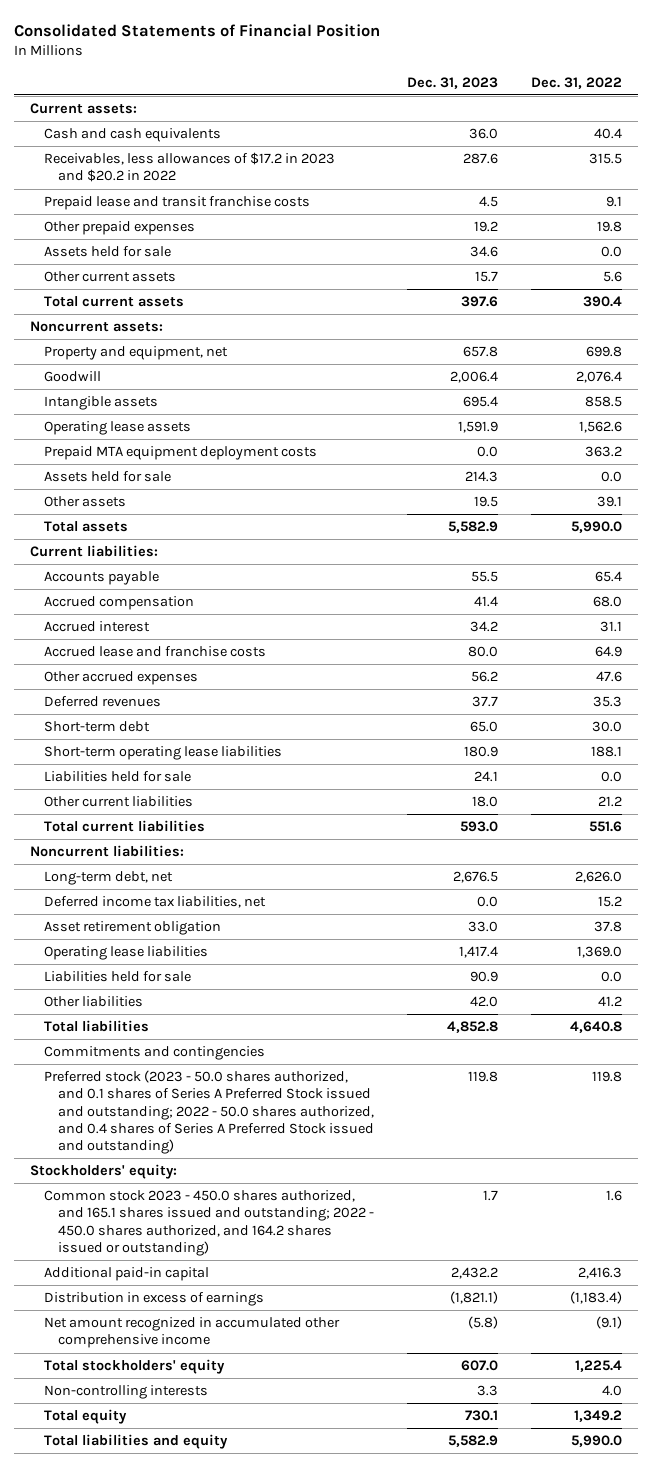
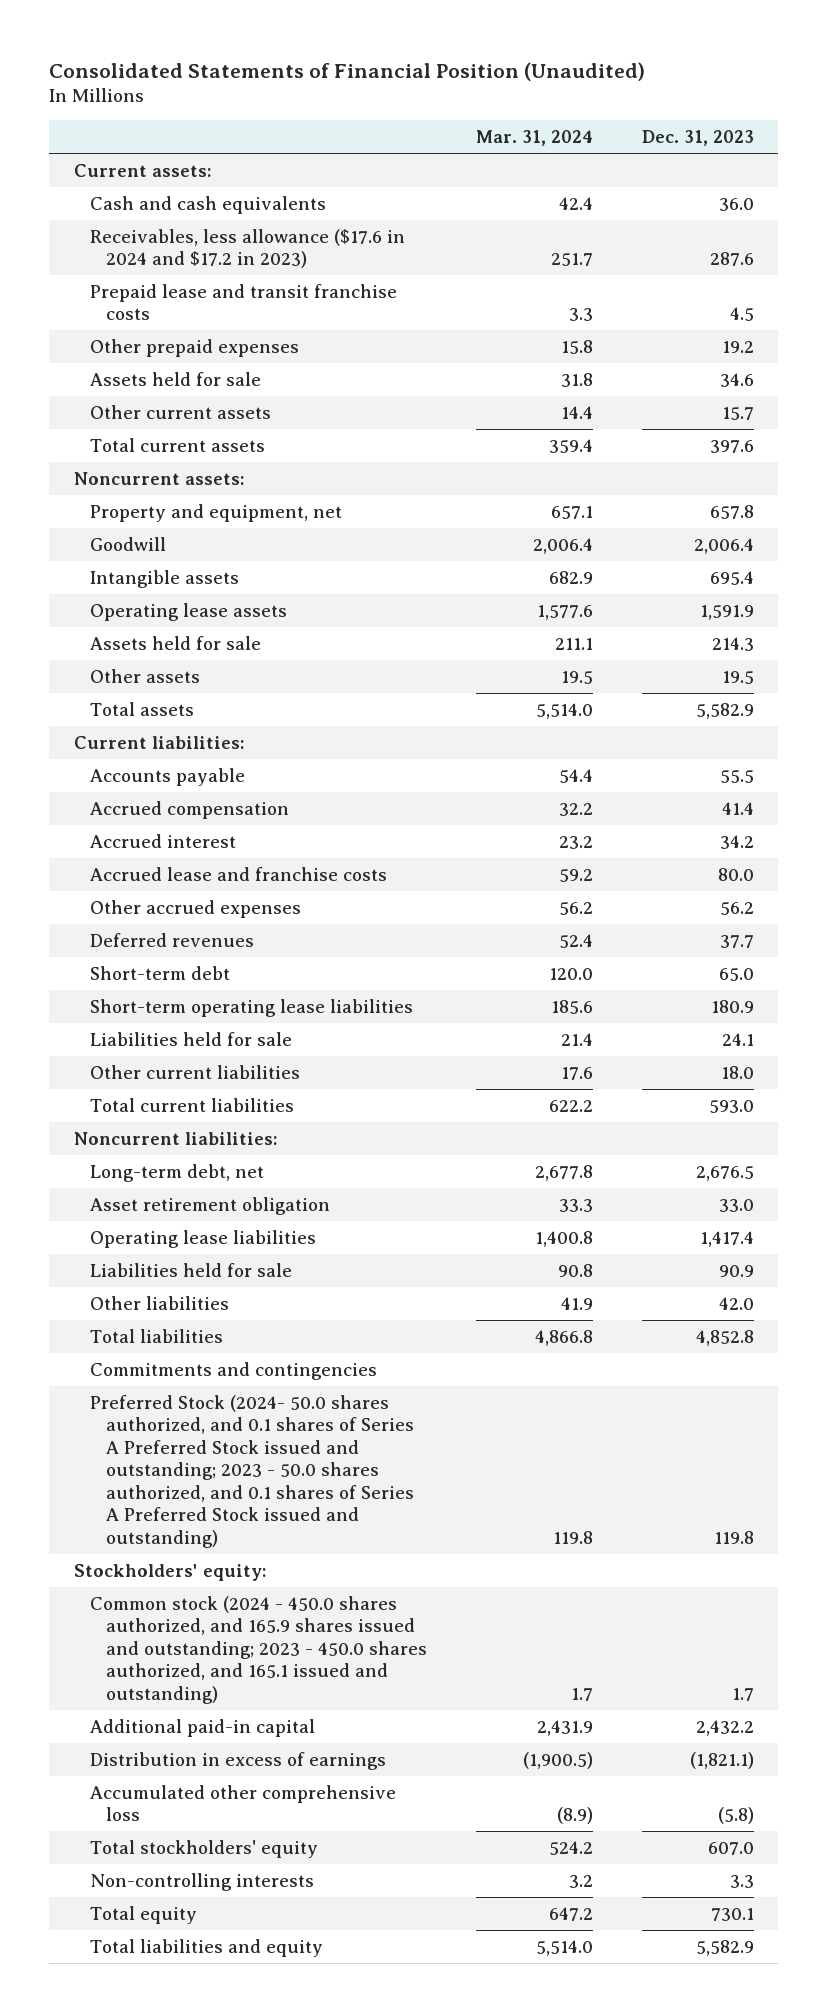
- Consolidated Statements of Financial Position
+ Consolidated Statements of Financial Position (Unaudited)
- | Dec. 31, 2023 | Dec. 31, 2022
+ | Mar. 31, 2024 | Dec. 31, 2023
- Receivables, less allowances of $17.2 in 2023 and $20.2 in 2022 | 287.6 | 315.5
+ Receivables, less allowance ($17.6 in 2024 and $17.2 in 2023) | 251.7 | 287.6
- Prepaid MTA equipment deployment costs | 0.0 | 363.2
- Deferred income tax liabilities, net | 0.0 | 15.2
- Preferred stock (2023 - 50.0 shares authorized, and 0.1 shares of Series A Preferred Stock issued and outstanding; 2022 - 50.0 shares authorized, and 0.4 shares of Series A Preferred Stock issued and outstanding) | 119.8 | 119.8
+ Preferred Stock (2024- 50.0 shares authorized, and 0.1 shares of Series A Preferred Stock issued and outstanding; 2023 - 50.0 shares authorized, and 0.1 shares of Series A Preferred Stock issued and outstanding) | 119.8 | 119.8
- Common stock 2023 - 450.0 shares authorized, and 165.1 shares issued and outstanding; 2022 - 450.0 shares authorized, and 164.2 shares issued or outstanding) | 1.7 | 1.6
+ Common stock (2024 - 450.0 shares authorized, and 165.9 shares issued and outstanding; 2023 - 450.0 shares authorized, and 165.1 issued and outstanding) | 1.7 | 1.7
- Net amount recognized in accumulated other comprehensive income | (5.8) | (9.1)
+ Accumulated other comprehensive loss | (8.9) | (5.8)

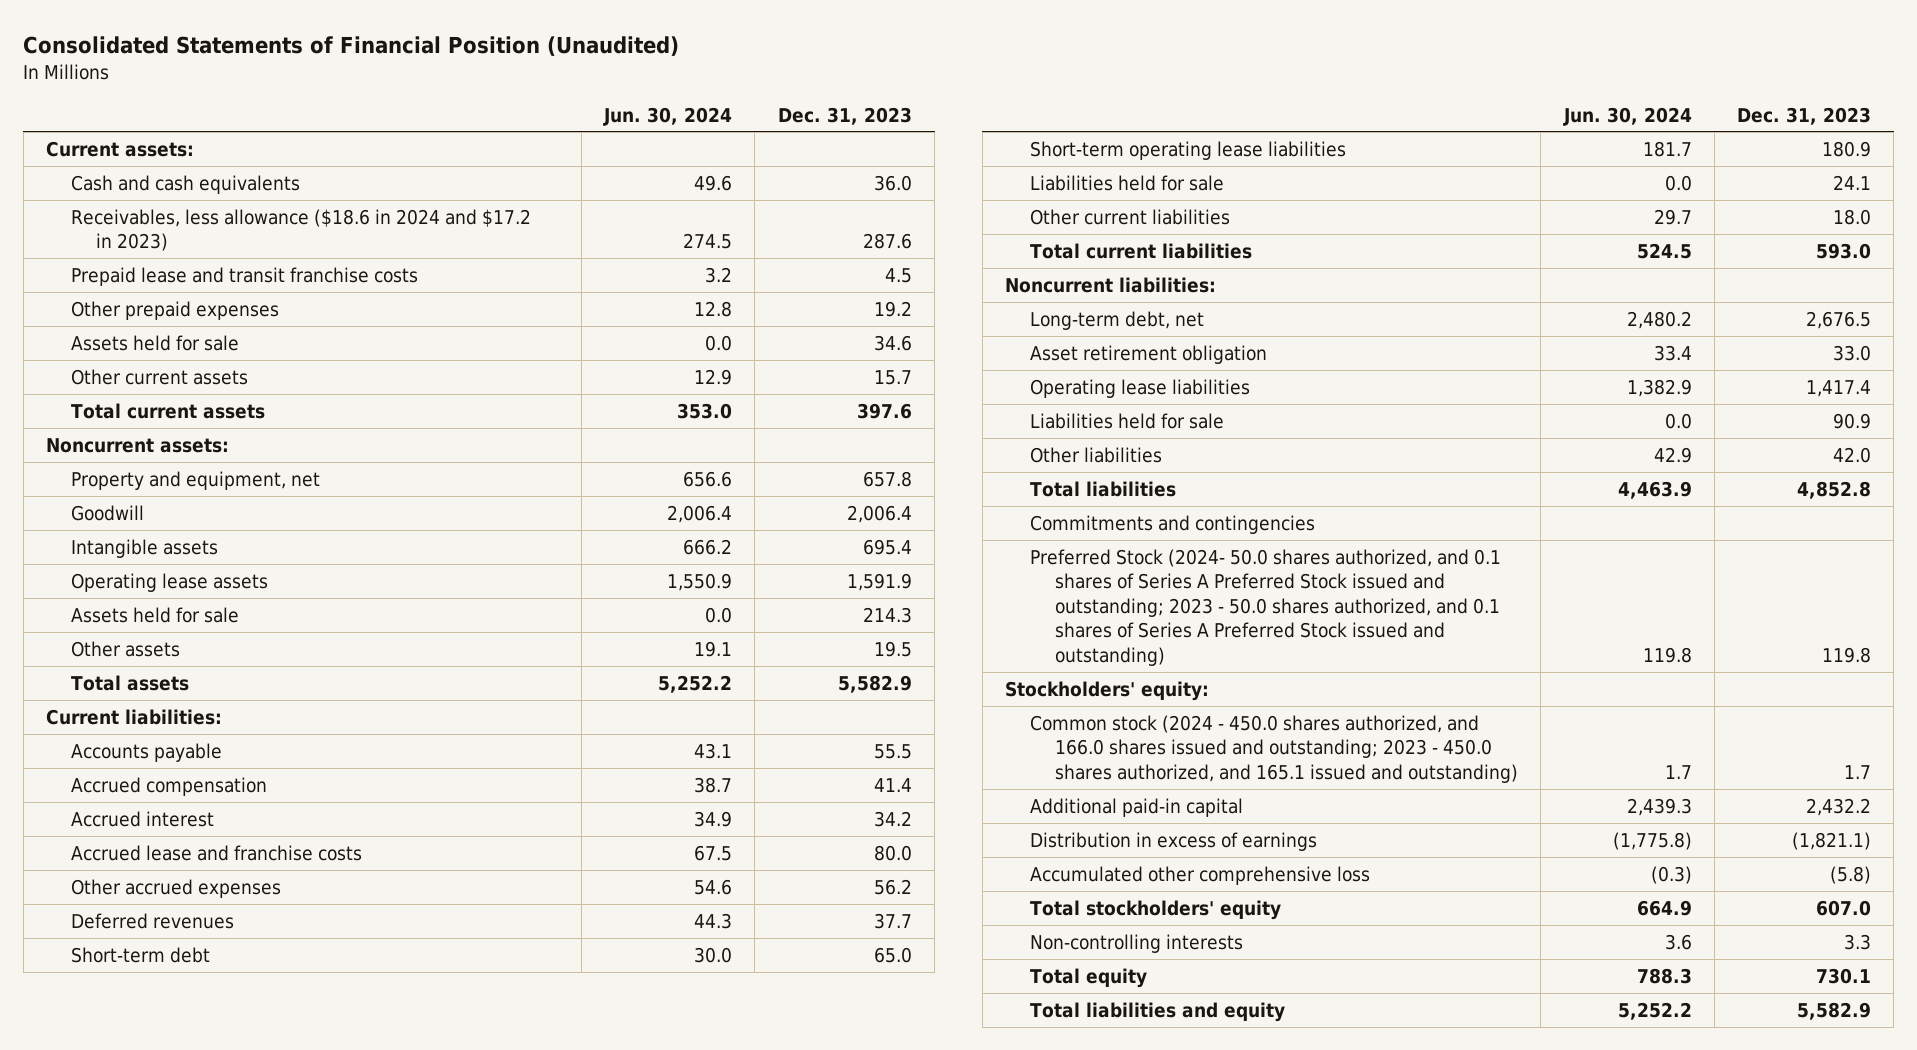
- | Mar. 31, 2024 | Dec. 31, 2023
+ | Jun. 30, 2024 | Dec. 31, 2023
- Receivables, less allowance ($17.6 in 2024 and $17.2 in 2023) | 251.7 | 287.6
+ Receivables, less allowance ($18.6 in 2024 and $17.2 in 2023) | 274.5 | 287.6
- Common stock (2024 - 450.0 shares authorized, and 165.9 shares issued and outstanding; 2023 - 450.0 shares authorized, and 165.1 issued and outstanding) | 1.7 | 1.7
+ Common stock (2024 - 450.0 shares authorized, and 166.0 shares issued and outstanding; 2023 - 450.0 shares authorized, and 165.1 issued and outstanding) | 1.7 | 1.7

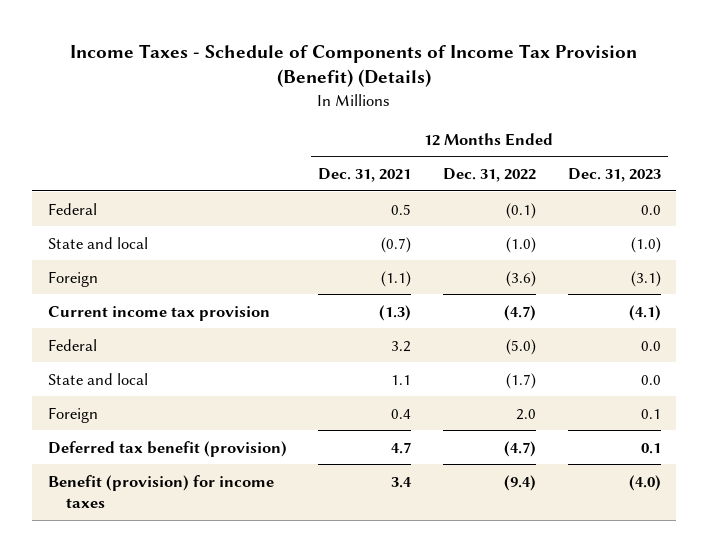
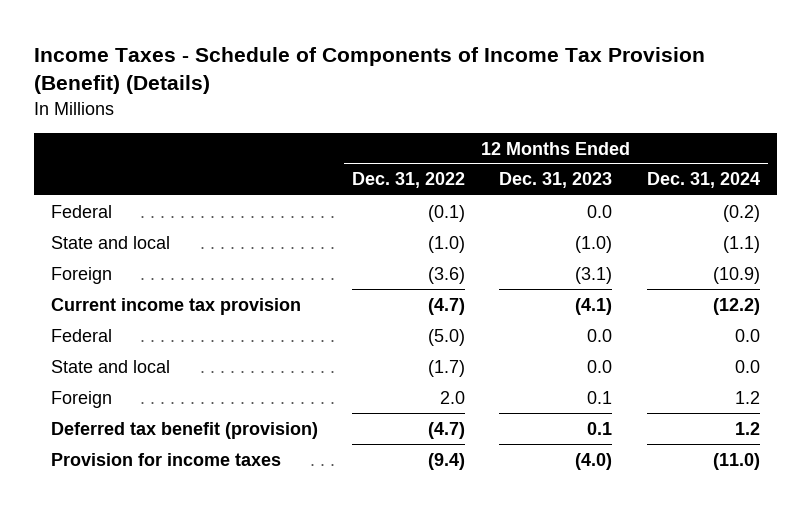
- | 12 Months Ended Dec. 31, 2021 | 12 Months Ended Dec. 31, 2022 | 12 Months Ended Dec. 31, 2023
+ | 12 Months Ended Dec. 31, 2022 | 12 Months Ended Dec. 31, 2023 | 12 Months Ended Dec. 31, 2024
- Benefit (provision) for income taxes | 3.4 | (9.4) | (4.0)
+ Provision for income taxes | (9.4) | (4.0) | (11.0)

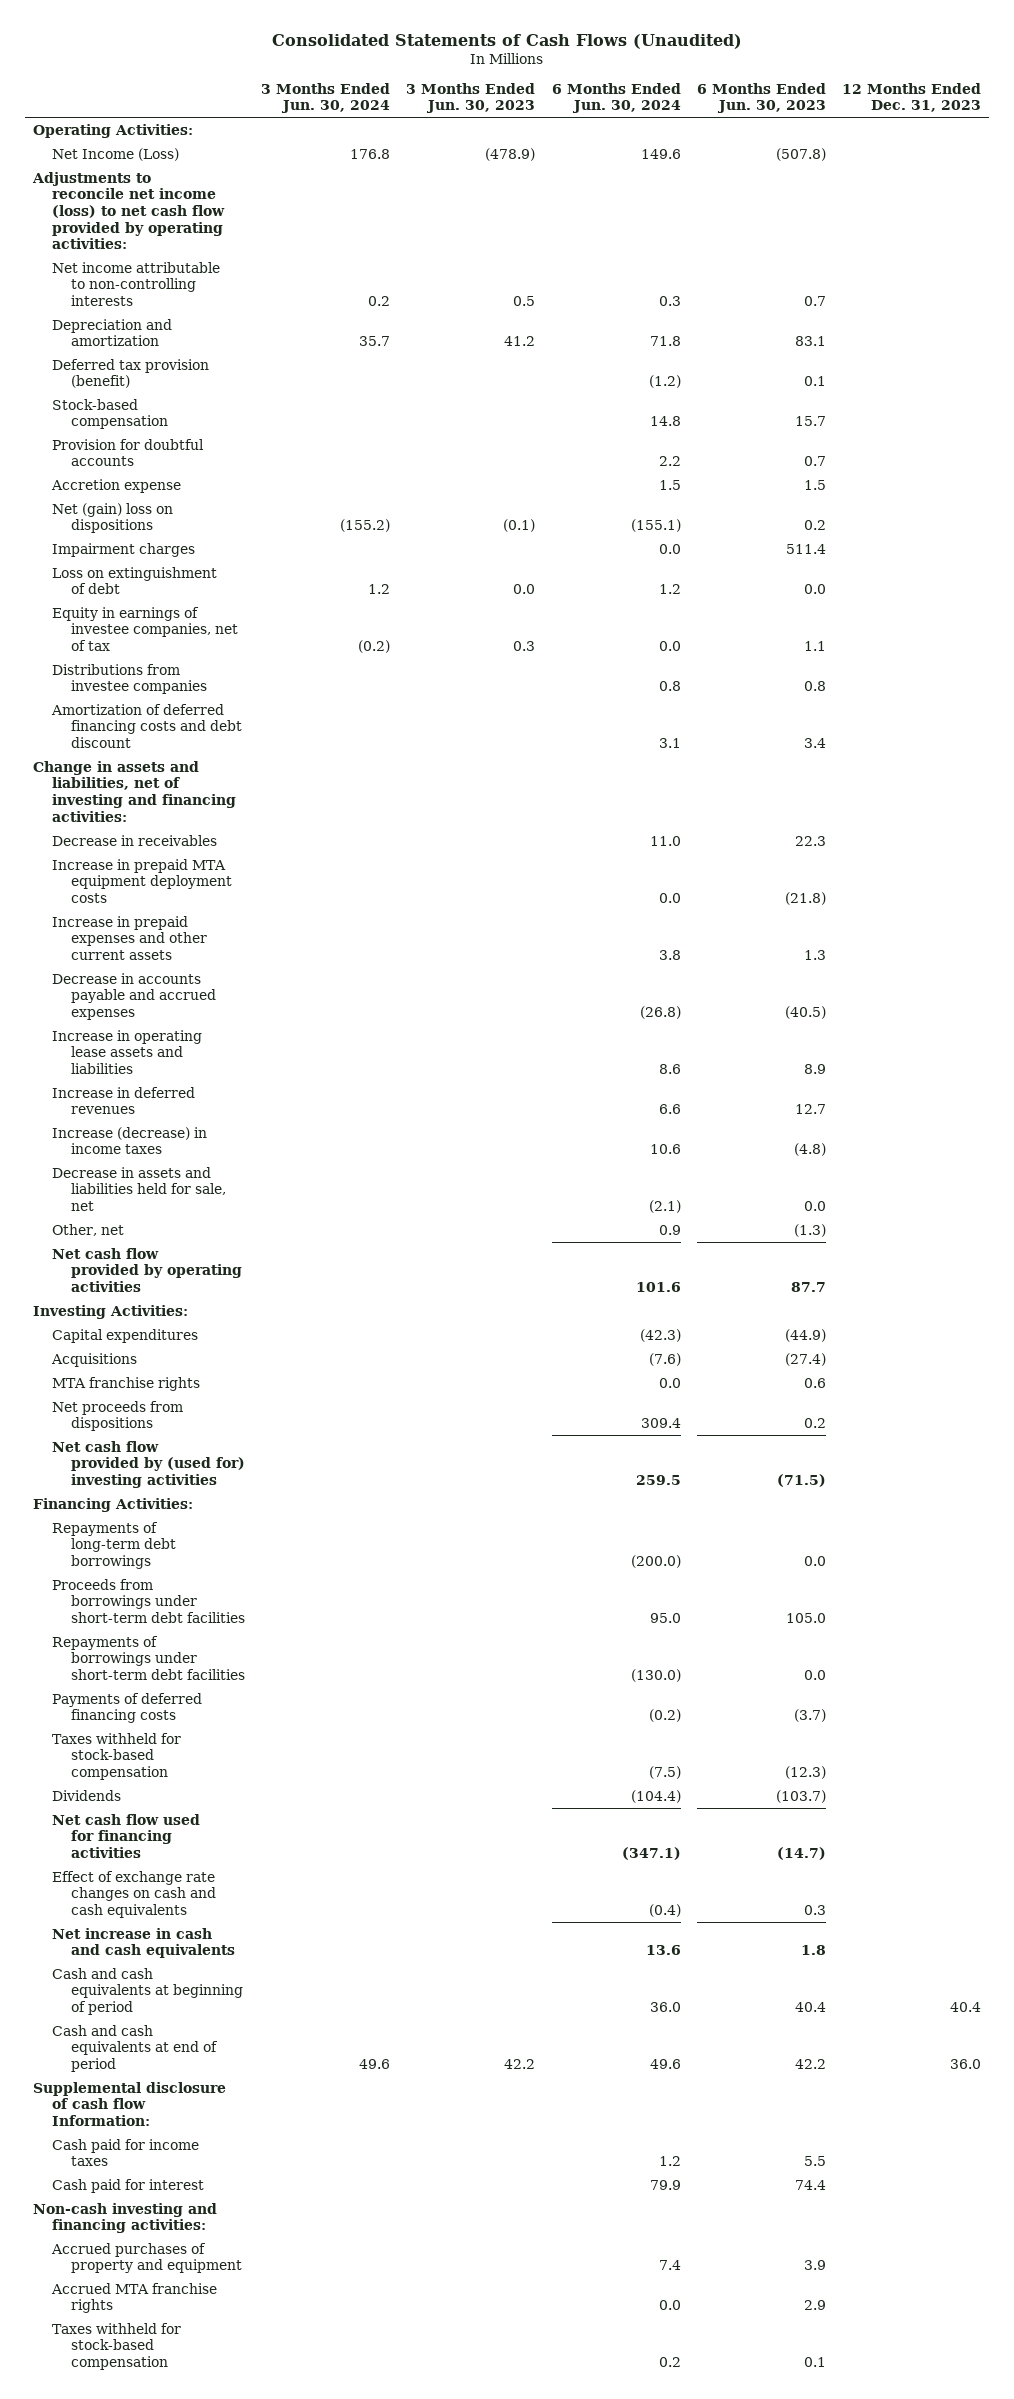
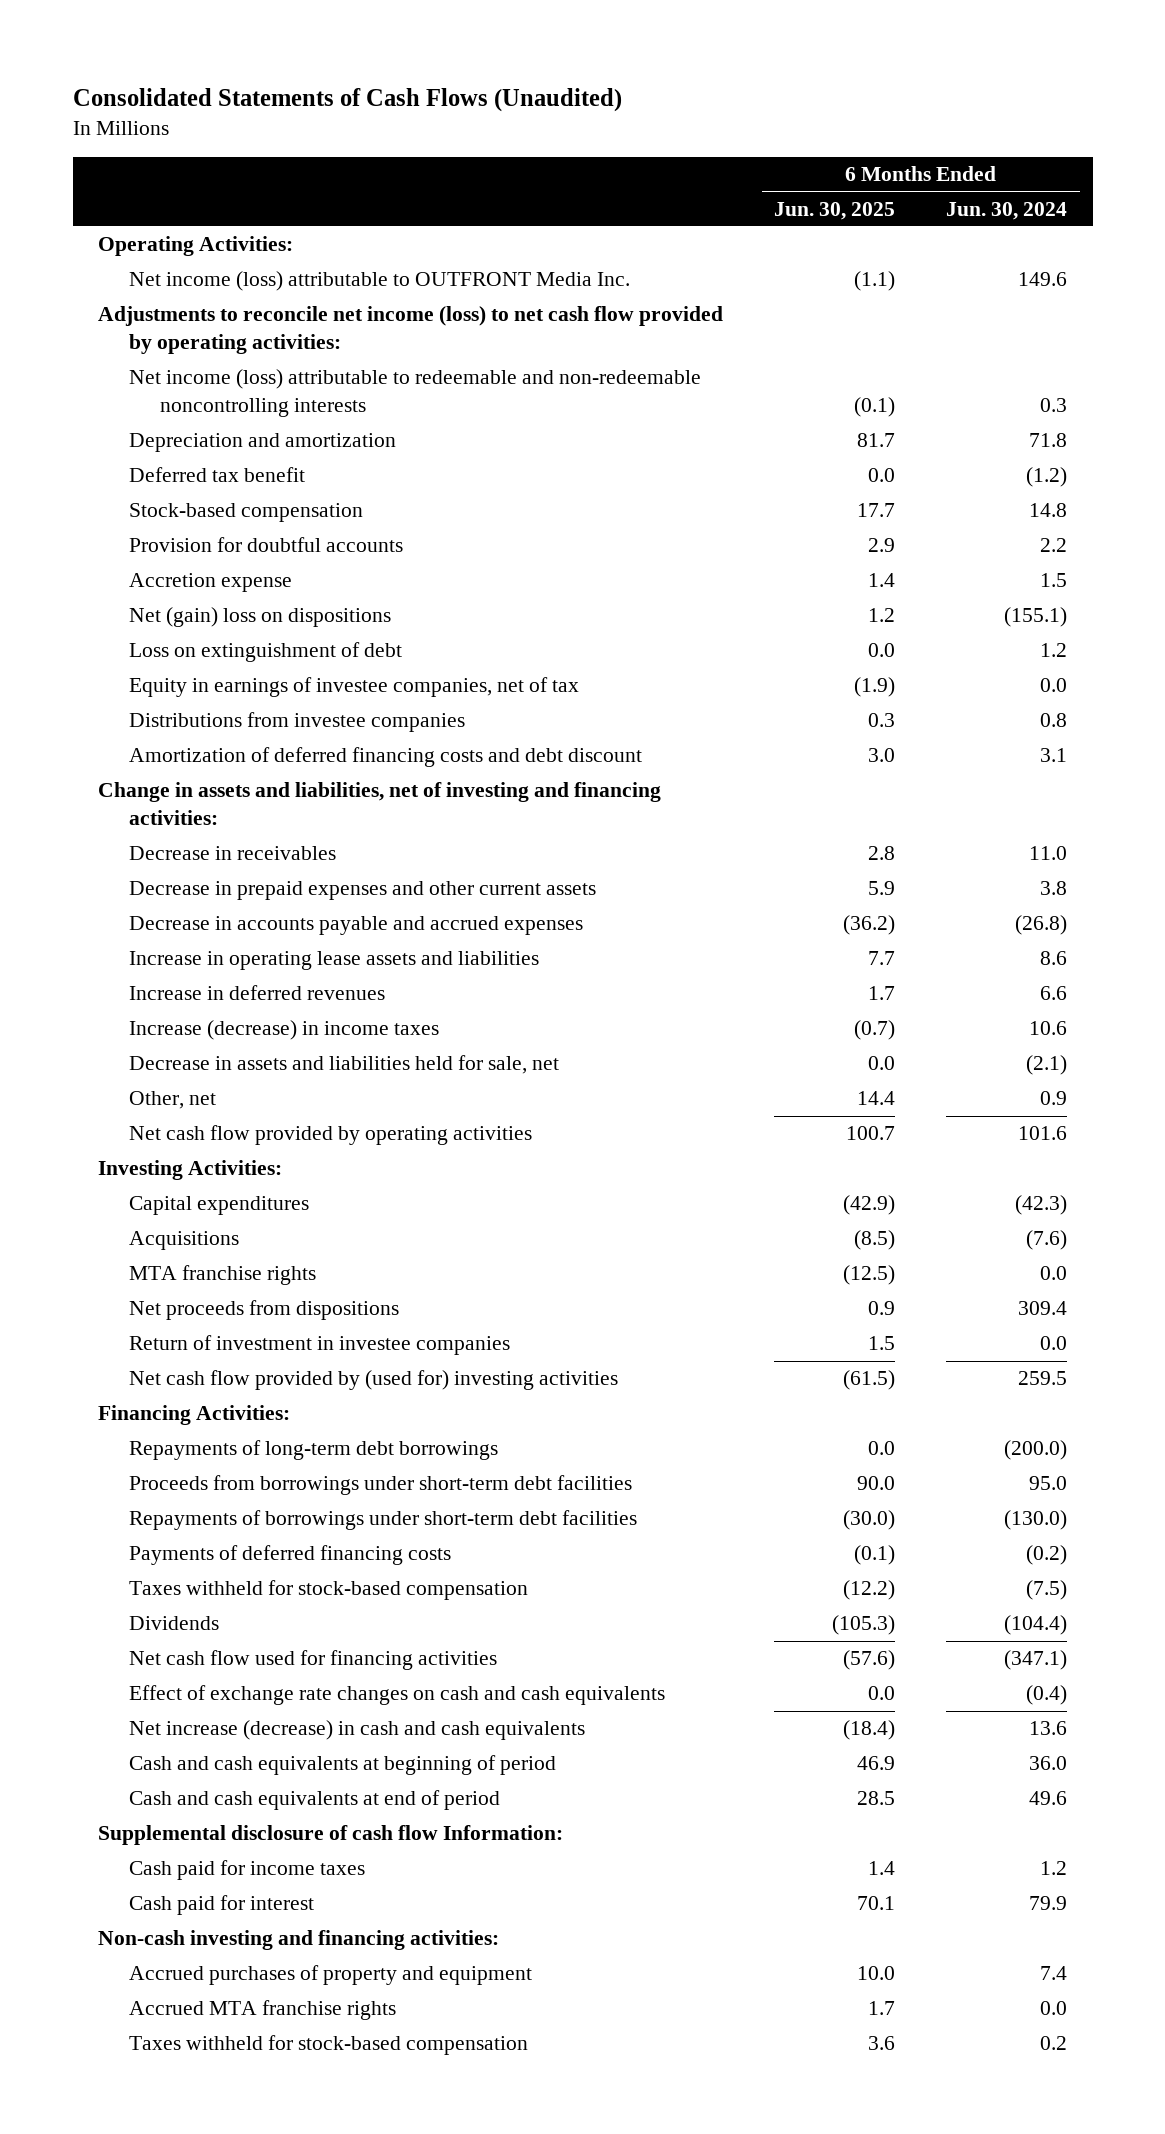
- | 3 Months Ended Jun. 30, 2024 | 3 Months Ended Jun. 30, 2023 | 6 Months Ended Jun. 30, 2024 | 6 Months Ended Jun. 30, 2023 | 12 Months Ended Dec. 31, 2023
+ | 6 Months Ended Jun. 30, 2025 | 6 Months Ended Jun. 30, 2024
- Net Income (Loss) | 176.8 | (478.9) | 149.6 | (507.8) |
+ Net income (loss) attributable to OUTFRONT Media Inc. | (1.1) | 149.6
- Net income attributable to non-controlling interests | 0.2 | 0.5 | 0.3 | 0.7 |
+ Net income (loss) attributable to redeemable and non-redeemable noncontrolling interests | (0.1) | 0.3
- Deferred tax provision (benefit) | | | (1.2) | 0.1 |
+ Deferred tax benefit | 0.0 | (1.2)
- Impairment charges | | | 0.0 | 511.4 |
- Increase in prepaid MTA equipment deployment costs | | | 0.0 | (21.8) |
- Increase in prepaid expenses and other current assets | | | 3.8 | 1.3 |
+ Decrease in prepaid expenses and other current assets | 5.9 | 3.8
+ Return of investment in investee companies | 1.5 | 0.0
- Net increase in cash and cash equivalents | | | 13.6 | 1.8 |
+ Net increase (decrease) in cash and cash equivalents | (18.4) | 13.6

